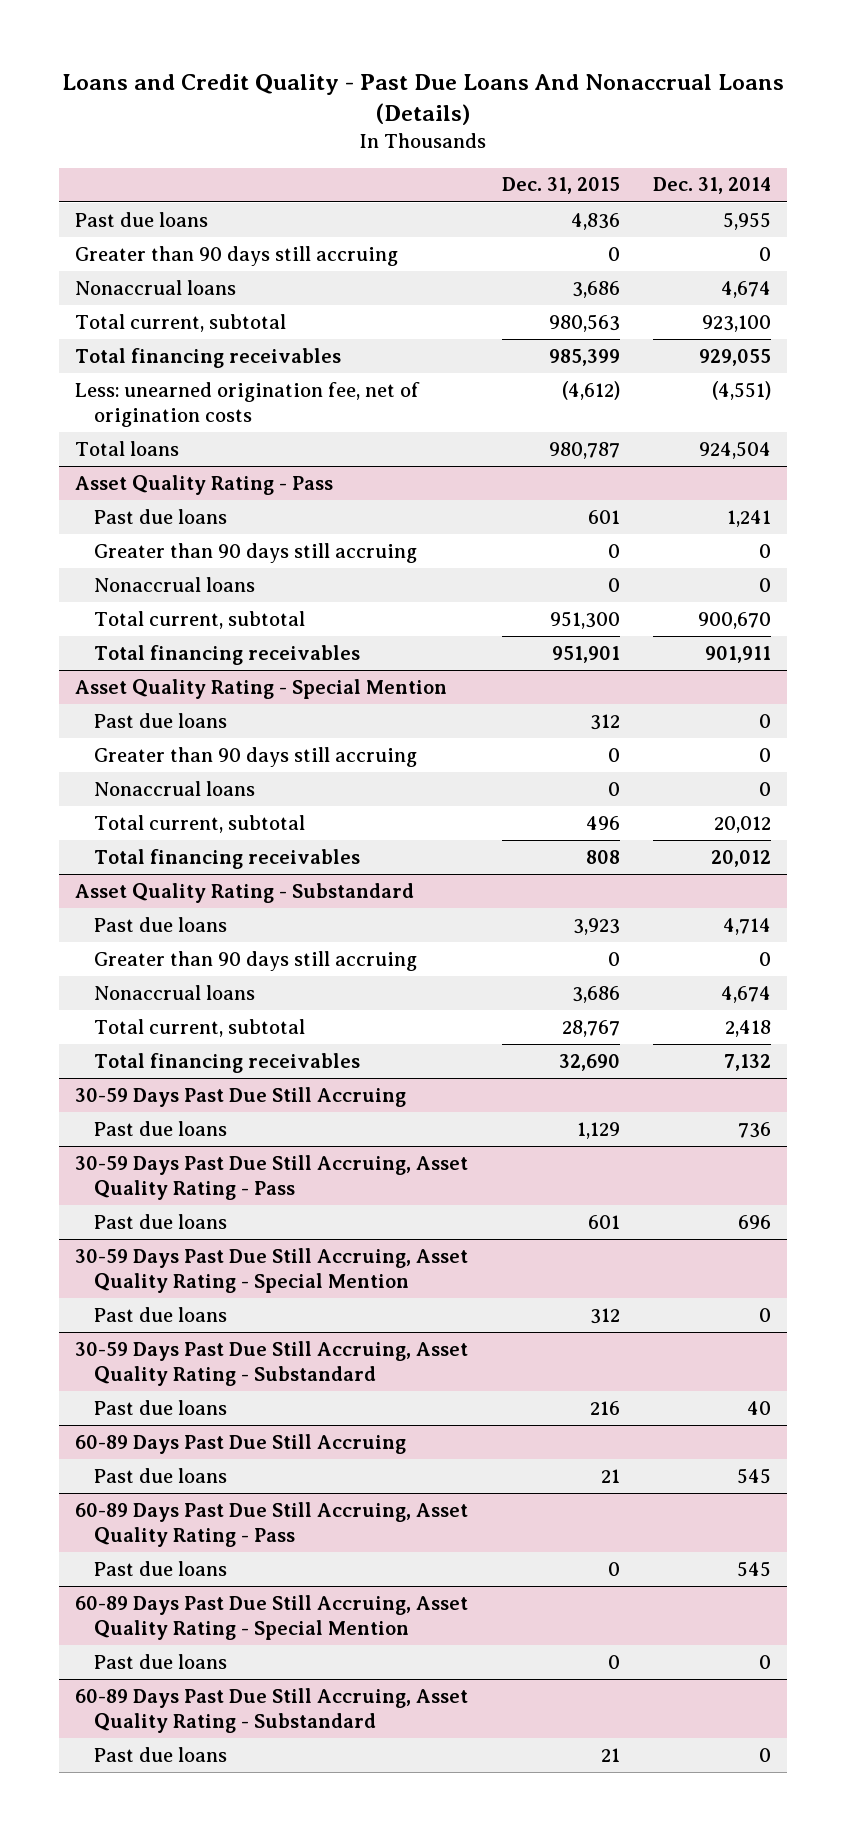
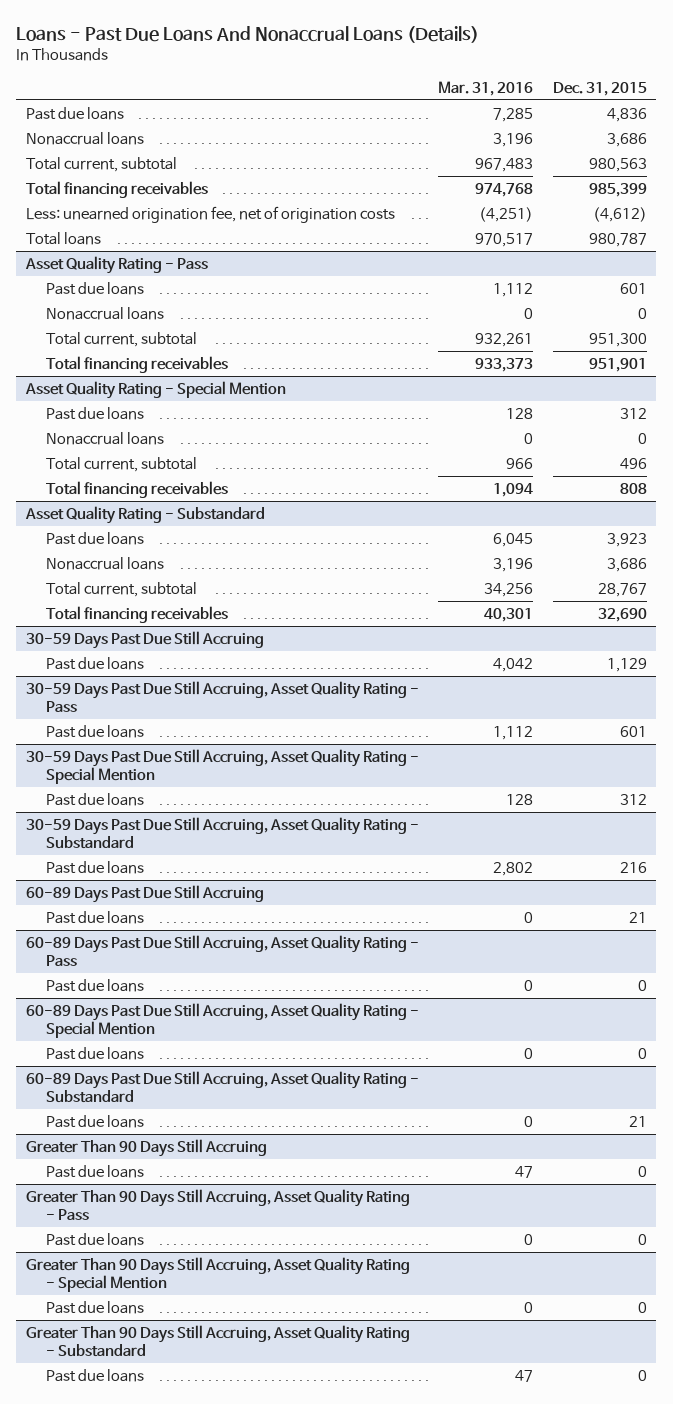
- Loans and Credit Quality - Past Due Loans And Nonaccrual Loans (Details)
+ Loans - Past Due Loans And Nonaccrual Loans (Details)
- | Dec. 31, 2015 | Dec. 31, 2014
+ | Mar. 31, 2016 | Dec. 31, 2015
- Greater than 90 days still accruing | 0 | 0
@ Asset Quality Rating - Pass
- Greater than 90 days still accruing | 0 | 0
@ Asset Quality Rating - Special Mention
- Greater than 90 days still accruing | 0 | 0
@ Asset Quality Rating - Substandard
- Greater than 90 days still accruing | 0 | 0
+ Greater Than 90 Days Still Accruing
+ Past due loans | 47 | 0
+ Greater Than 90 Days Still Accruing, Asset Quality Rating - Pass
+ Past due loans | 0 | 0
+ Greater Than 90 Days Still Accruing, Asset Quality Rating - Special Mention
+ Past due loans | 0 | 0
+ Greater Than 90 Days Still Accruing, Asset Quality Rating - Substandard
+ Past due loans | 47 | 0

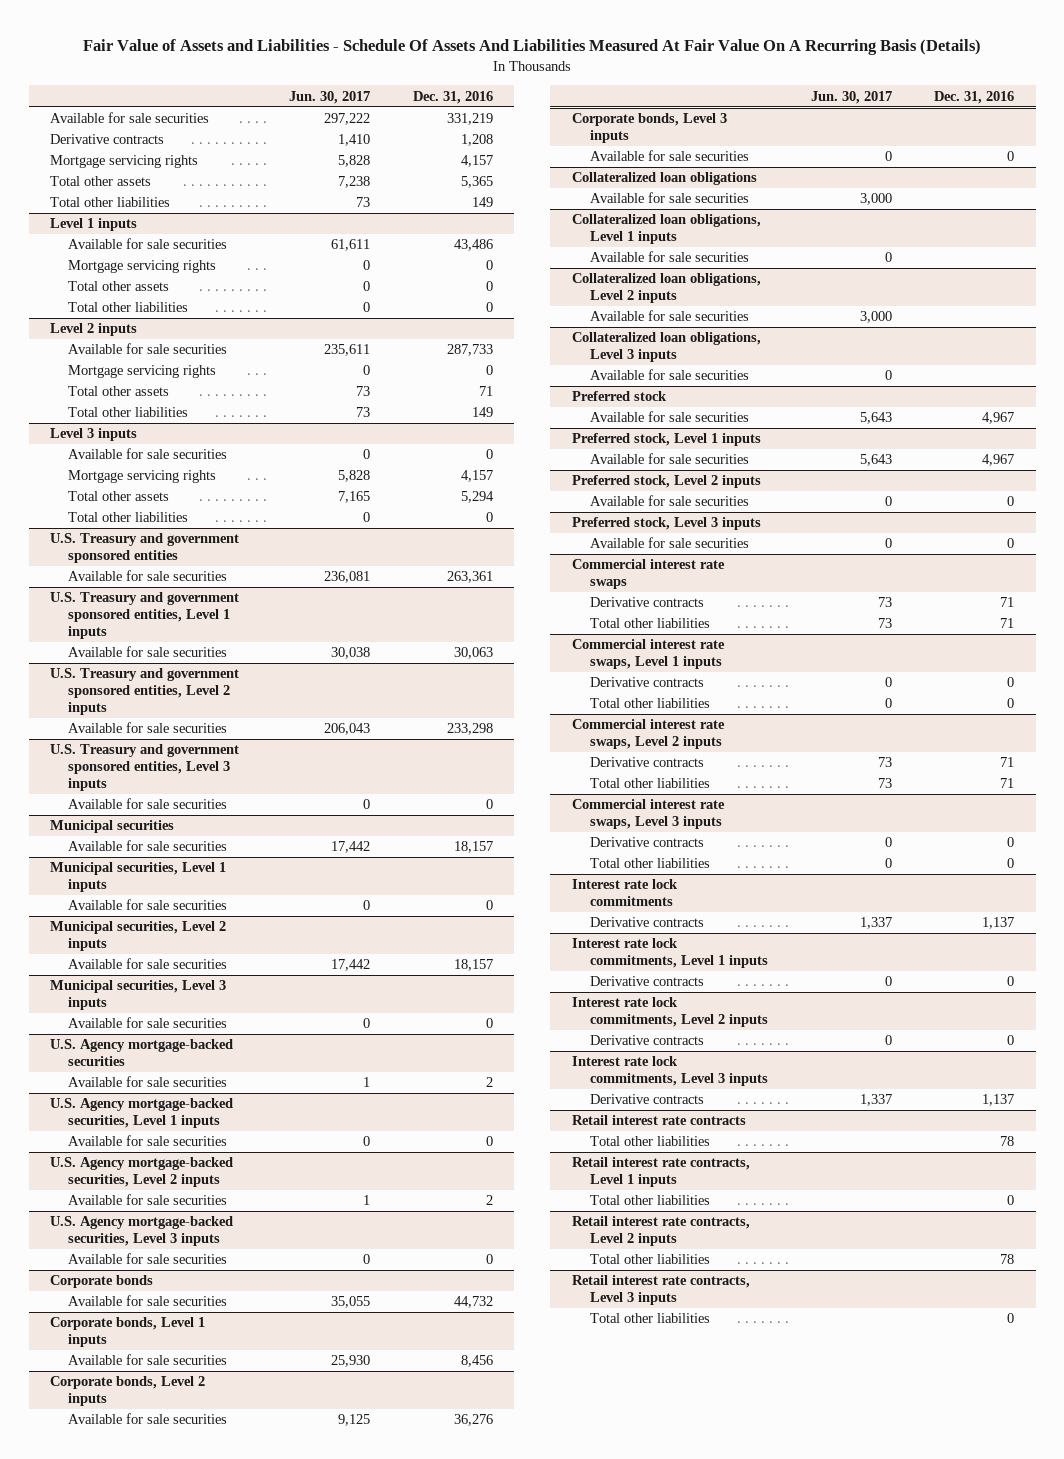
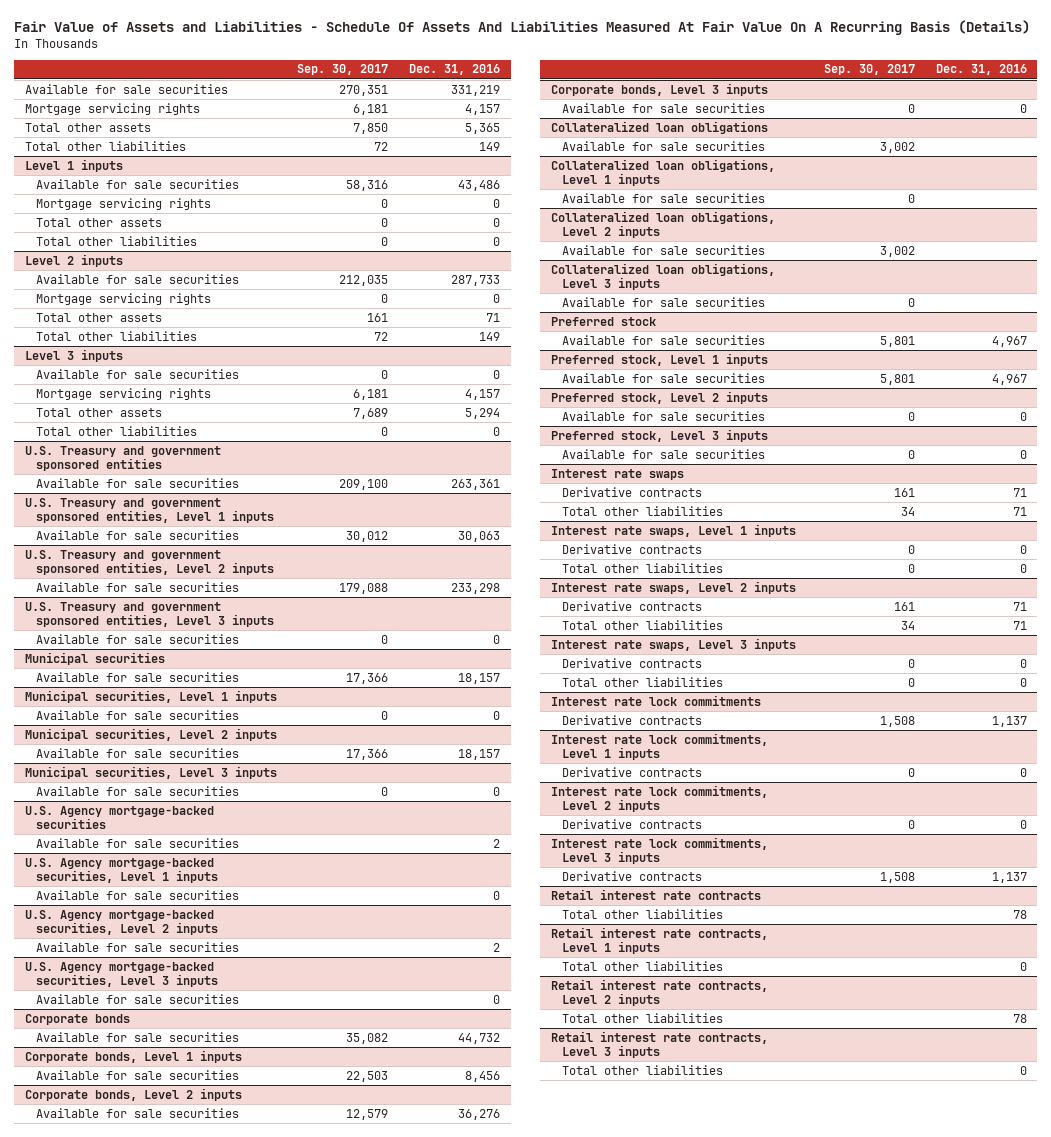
- | Jun. 30, 2017 | Dec. 31, 2016
+ | Sep. 30, 2017 | Dec. 31, 2016
- Derivative contracts | 1,410 | 1,208
- Commercial interest rate swaps
+ Interest rate swaps
- Commercial interest rate swaps, Level 1 inputs
+ Interest rate swaps, Level 1 inputs
- Commercial interest rate swaps, Level 2 inputs
+ Interest rate swaps, Level 2 inputs
- Commercial interest rate swaps, Level 3 inputs
+ Interest rate swaps, Level 3 inputs

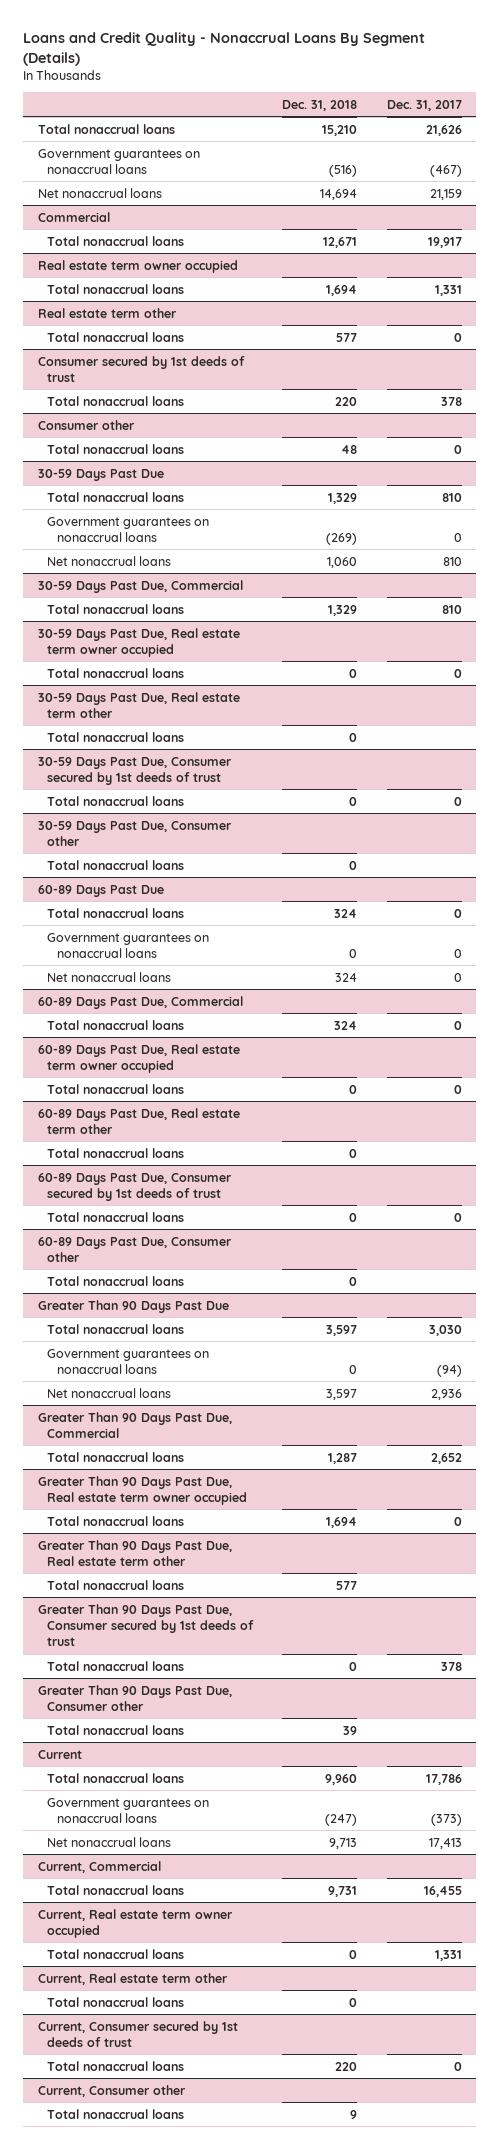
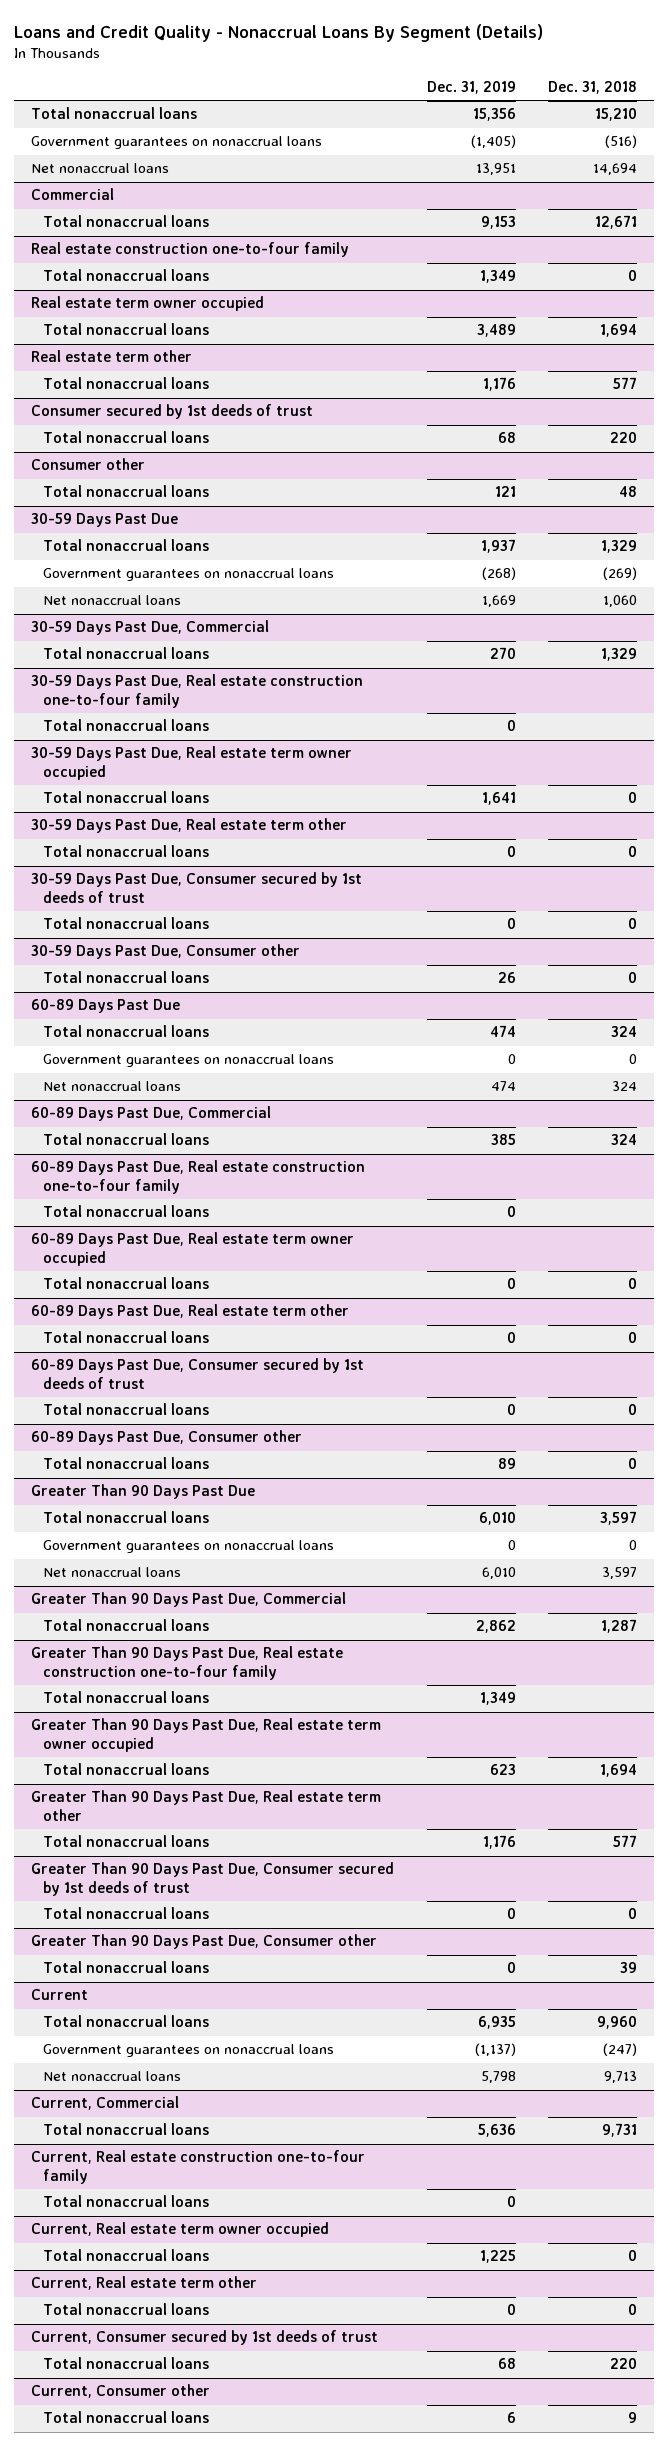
- | Dec. 31, 2018 | Dec. 31, 2017
+ | Dec. 31, 2019 | Dec. 31, 2018
+ Real estate construction one-to-four family
+ Total nonaccrual loans | 1,349 | 0
+ 30-59 Days Past Due, Real estate construction one-to-four family
+ Total nonaccrual loans | 0 |
+ 60-89 Days Past Due, Real estate construction one-to-four family
+ Total nonaccrual loans | 0 |
+ Greater Than 90 Days Past Due, Real estate construction one-to-four family
+ Total nonaccrual loans | 1,349 |
+ Current, Real estate construction one-to-four family
+ Total nonaccrual loans | 0 |

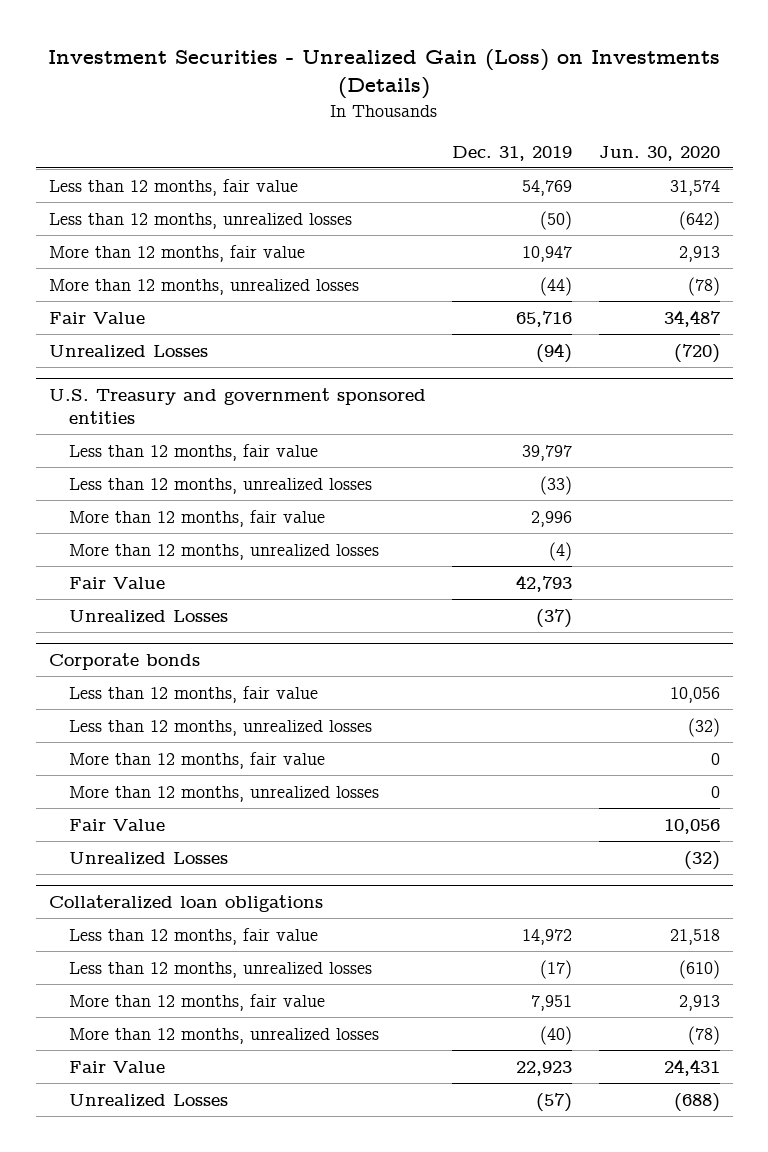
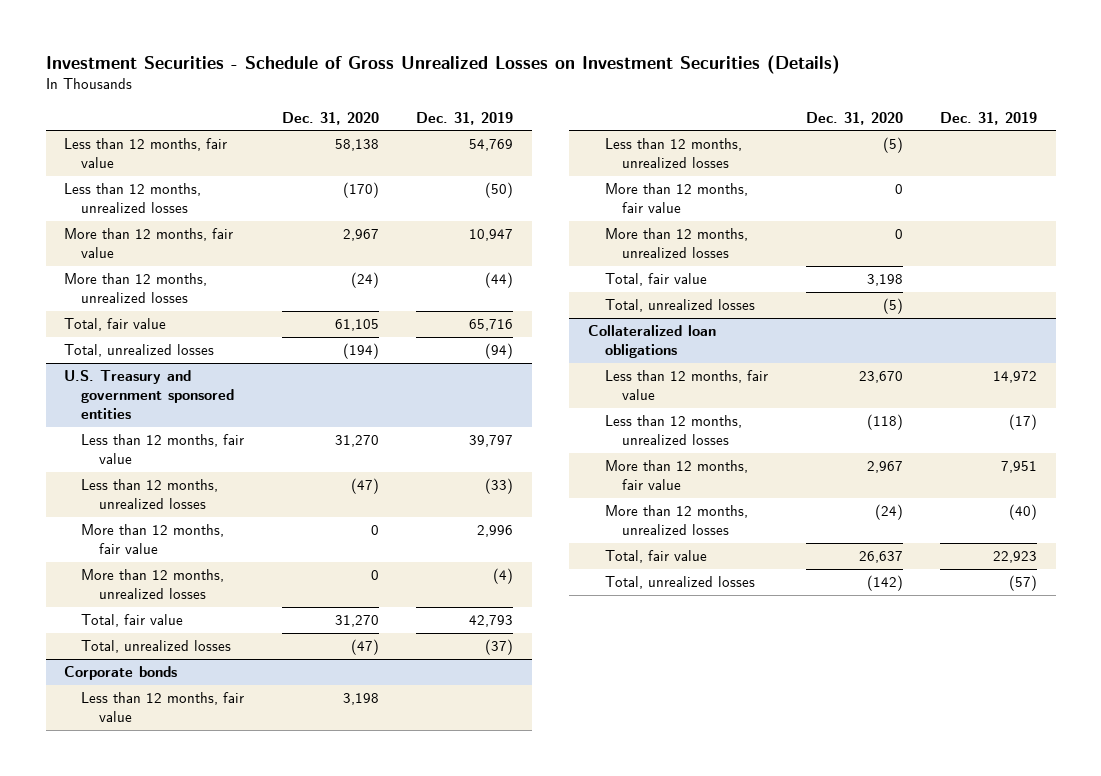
- Investment Securities - Unrealized Gain (Loss) on Investments (Details)
+ Investment Securities - Schedule of Gross Unrealized Losses on Investment Securities (Details)
- | Dec. 31, 2019 | Jun. 30, 2020
+ | Dec. 31, 2020 | Dec. 31, 2019
- Fair Value | 65,716 | 34,487
- Unrealized Losses | (94) | (720)
+ Total, fair value | 61,105 | 65,716
+ Total, unrealized losses | (194) | (94)
@ U.S. Treasury and government sponsored entities
- Fair Value | 42,793 |
- Unrealized Losses | (37) |
+ Total, fair value | 31,270 | 42,793
+ Total, unrealized losses | (47) | (37)
@ Corporate bonds
- Fair Value | | 10,056
- Unrealized Losses | | (32)
+ Total, fair value | 3,198 |
+ Total, unrealized losses | (5) |
@ Collateralized loan obligations
- Fair Value | 22,923 | 24,431
- Unrealized Losses | (57) | (688)
+ Total, fair value | 26,637 | 22,923
+ Total, unrealized losses | (142) | (57)

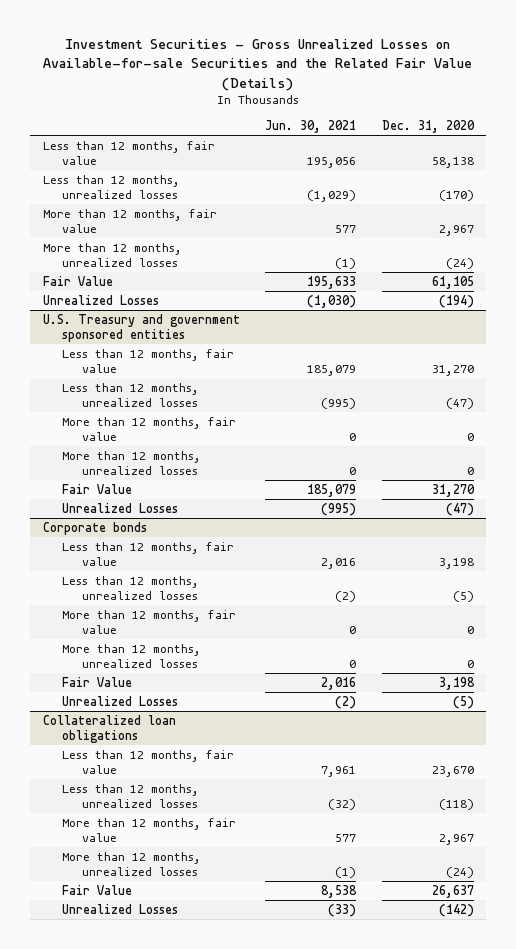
- Investment Securities - Schedule of Gross Unrealized Losses on Investment Securities (Details)
+ Investment Securities - Gross Unrealized Losses on Available-for-sale Securities and the Related Fair Value (Details)
- | Dec. 31, 2020 | Dec. 31, 2019
+ | Jun. 30, 2021 | Dec. 31, 2020
- Total, fair value | 61,105 | 65,716
- Total, unrealized losses | (194) | (94)
+ Fair Value | 195,633 | 61,105
+ Unrealized Losses | (1,030) | (194)
@ U.S. Treasury and government sponsored entities
- Total, fair value | 31,270 | 42,793
- Total, unrealized losses | (47) | (37)
+ Fair Value | 185,079 | 31,270
+ Unrealized Losses | (995) | (47)
@ Corporate bonds
- Total, fair value | 3,198 |
- Total, unrealized losses | (5) |
+ Fair Value | 2,016 | 3,198
+ Unrealized Losses | (2) | (5)
@ Collateralized loan obligations
- Total, fair value | 26,637 | 22,923
- Total, unrealized losses | (142) | (57)
+ Fair Value | 8,538 | 26,637
+ Unrealized Losses | (33) | (142)

